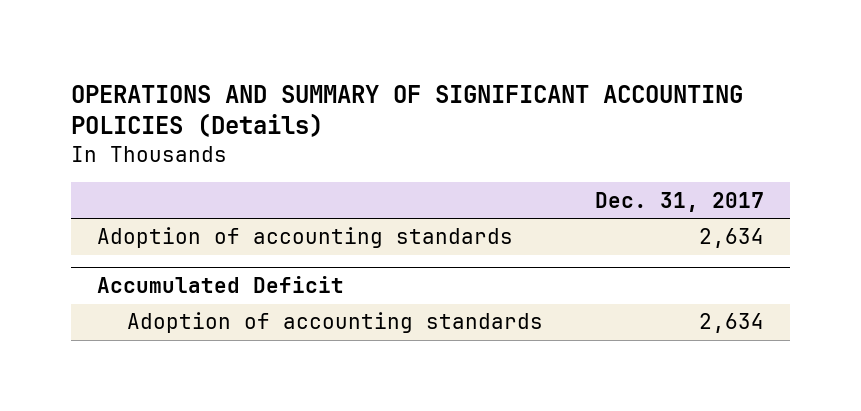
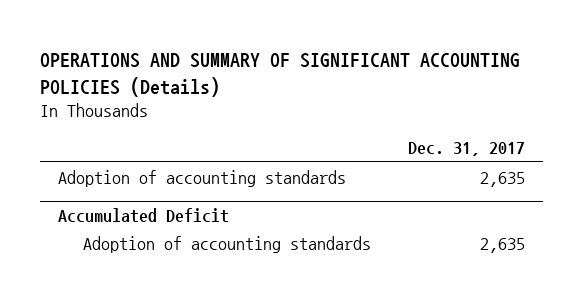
- Adoption of accounting standards | 2,634
+ Adoption of accounting standards | 2,635
@ Accumulated Deficit
- Adoption of accounting standards | 2,634
+ Adoption of accounting standards | 2,635

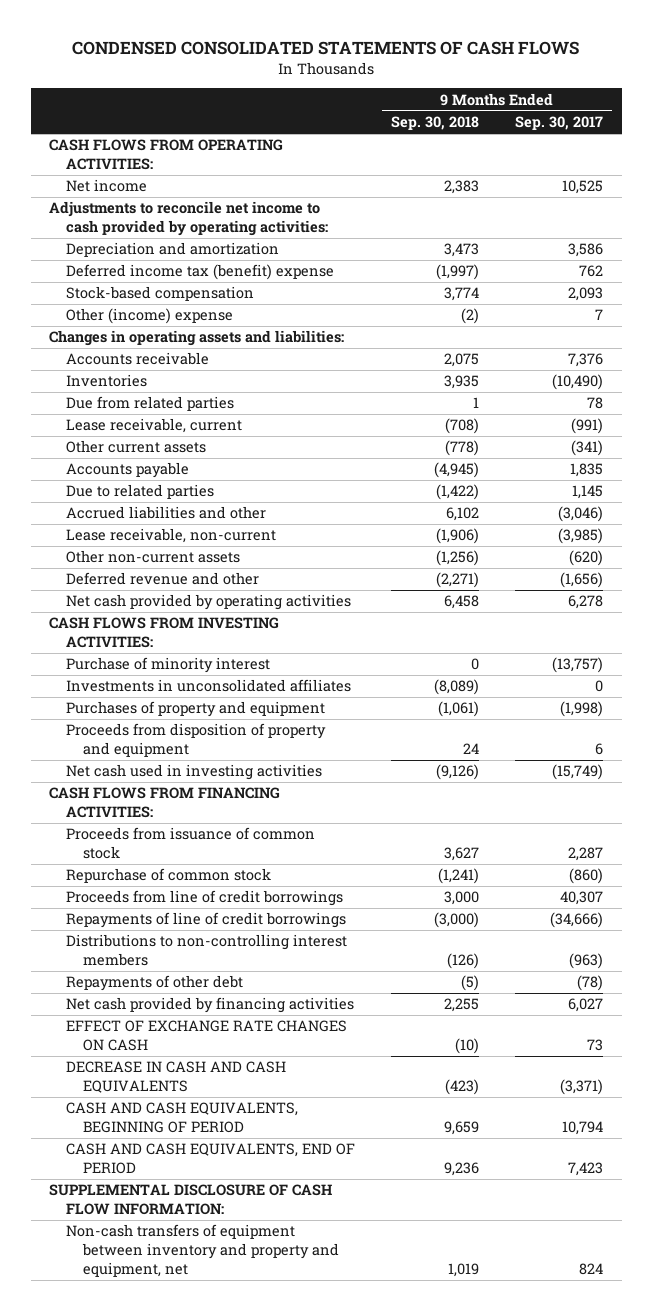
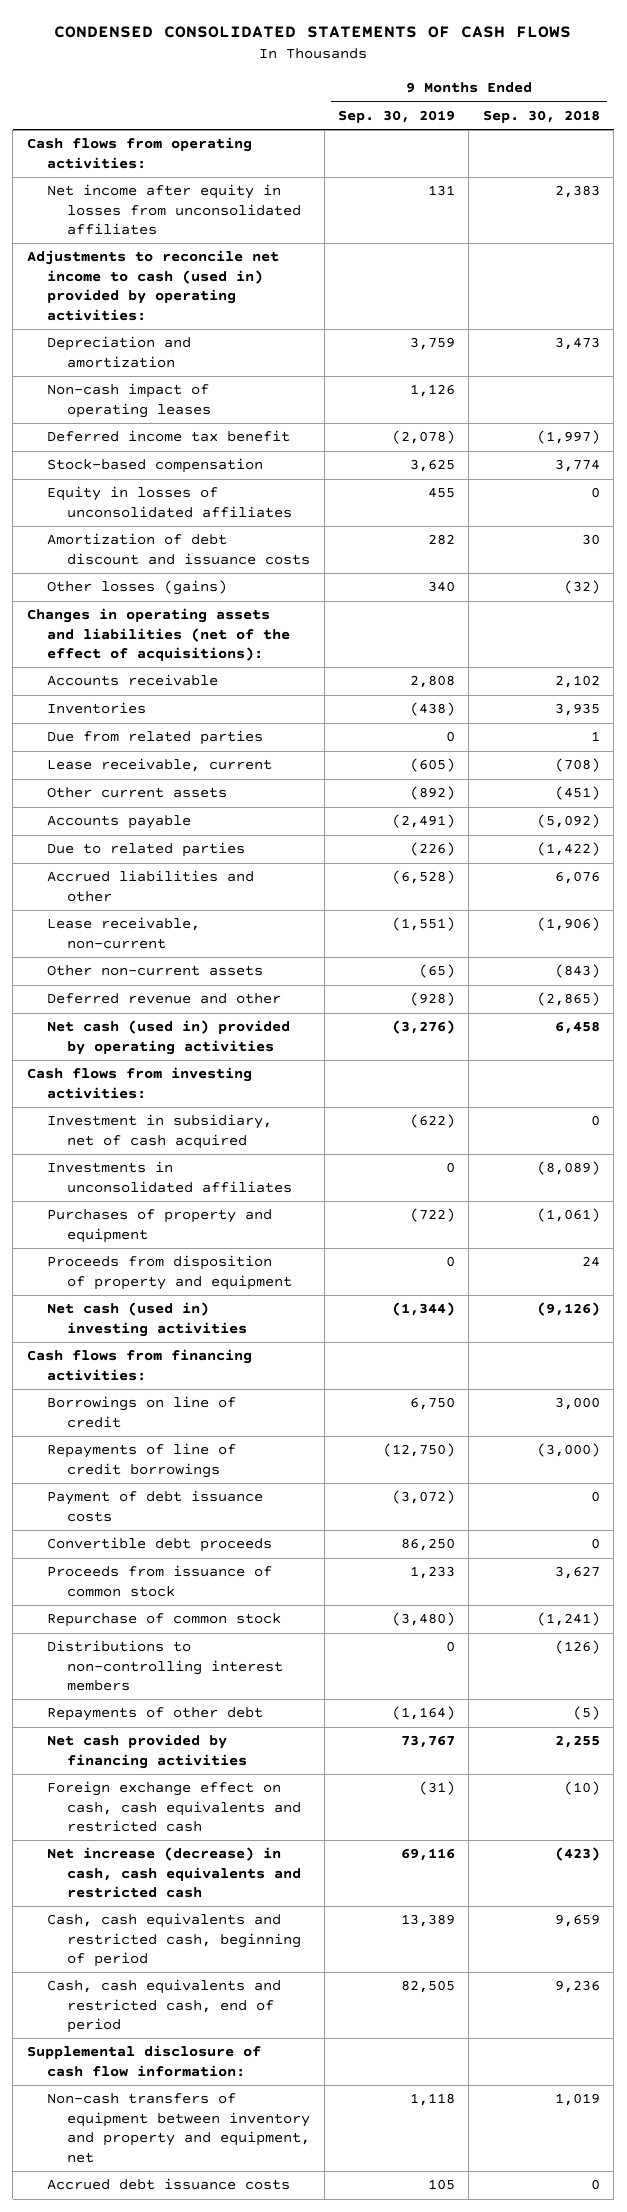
- | 9 Months Ended Sep. 30, 2018 | 9 Months Ended Sep. 30, 2017
+ | 9 Months Ended Sep. 30, 2019 | 9 Months Ended Sep. 30, 2018
- CASH FLOWS FROM OPERATING ACTIVITIES:
- Net income | 2,383 | 10,525
- Adjustments to reconcile net income to cash provided by operating activities:
+ Cash flows from operating activities:
+ Net income after equity in losses from unconsolidated affiliates | 131 | 2,383
+ Adjustments to reconcile net income to cash (used in) provided by operating activities:
- Deferred income tax (benefit) expense | (1,997) | 762
+ Non-cash impact of operating leases | 1,126 |
+ Deferred income tax benefit | (2,078) | (1,997)
- Other (income) expense | (2) | 7
- Changes in operating assets and liabilities:
- Accounts receivable | 2,075 | 7,376
+ Equity in losses of unconsolidated affiliates | 455 | 0
+ Amortization of debt discount and issuance costs | 282 | 30
+ Other losses (gains) | 340 | (32)
+ Changes in operating assets and liabilities (net of the effect of acquisitions):
+ Accounts receivable | 2,808 | 2,102
- Other current assets | (778) | (341)
- Accounts payable | (4,945) | 1,835
+ Other current assets | (892) | (451)
+ Accounts payable | (2,491) | (5,092)
- Accrued liabilities and other | 6,102 | (3,046)
+ Accrued liabilities and other | (6,528) | 6,076
- Other non-current assets | (1,256) | (620)
- Deferred revenue and other | (2,271) | (1,656)
- Net cash provided by operating activities | 6,458 | 6,278
- CASH FLOWS FROM INVESTING ACTIVITIES:
- Purchase of minority interest | 0 | (13,757)
+ Other non-current assets | (65) | (843)
+ Deferred revenue and other | (928) | (2,865)
+ Net cash (used in) provided by operating activities | (3,276) | 6,458
+ Cash flows from investing activities:
+ Investment in subsidiary, net of cash acquired | (622) | 0
- Net cash used in investing activities | (9,126) | (15,749)
- CASH FLOWS FROM FINANCING ACTIVITIES:
+ Net cash (used in) investing activities | (1,344) | (9,126)
+ Cash flows from financing activities:
+ Borrowings on line of credit | 6,750 | 3,000
moved up: Repayments of line of credit borrowings | (12,750) | (3,000)
+ Payment of debt issuance costs | (3,072) | 0
+ Convertible debt proceeds | 86,250 | 0
- Proceeds from line of credit borrowings | 3,000 | 40,307
- EFFECT OF EXCHANGE RATE CHANGES ON CASH | (10) | 73
- DECREASE IN CASH AND CASH EQUIVALENTS | (423) | (3,371)
- CASH AND CASH EQUIVALENTS, BEGINNING OF PERIOD | 9,659 | 10,794
- CASH AND CASH EQUIVALENTS, END OF PERIOD | 9,236 | 7,423
- SUPPLEMENTAL DISCLOSURE OF CASH FLOW INFORMATION:
+ Foreign exchange effect on cash, cash equivalents and restricted cash | (31) | (10)
+ Net increase (decrease) in cash, cash equivalents and restricted cash | 69,116 | (423)
+ Cash, cash equivalents and restricted cash, beginning of period | 13,389 | 9,659
+ Cash, cash equivalents and restricted cash, end of period | 82,505 | 9,236
+ Supplemental disclosure of cash flow information:
+ Accrued debt issuance costs | 105 | 0

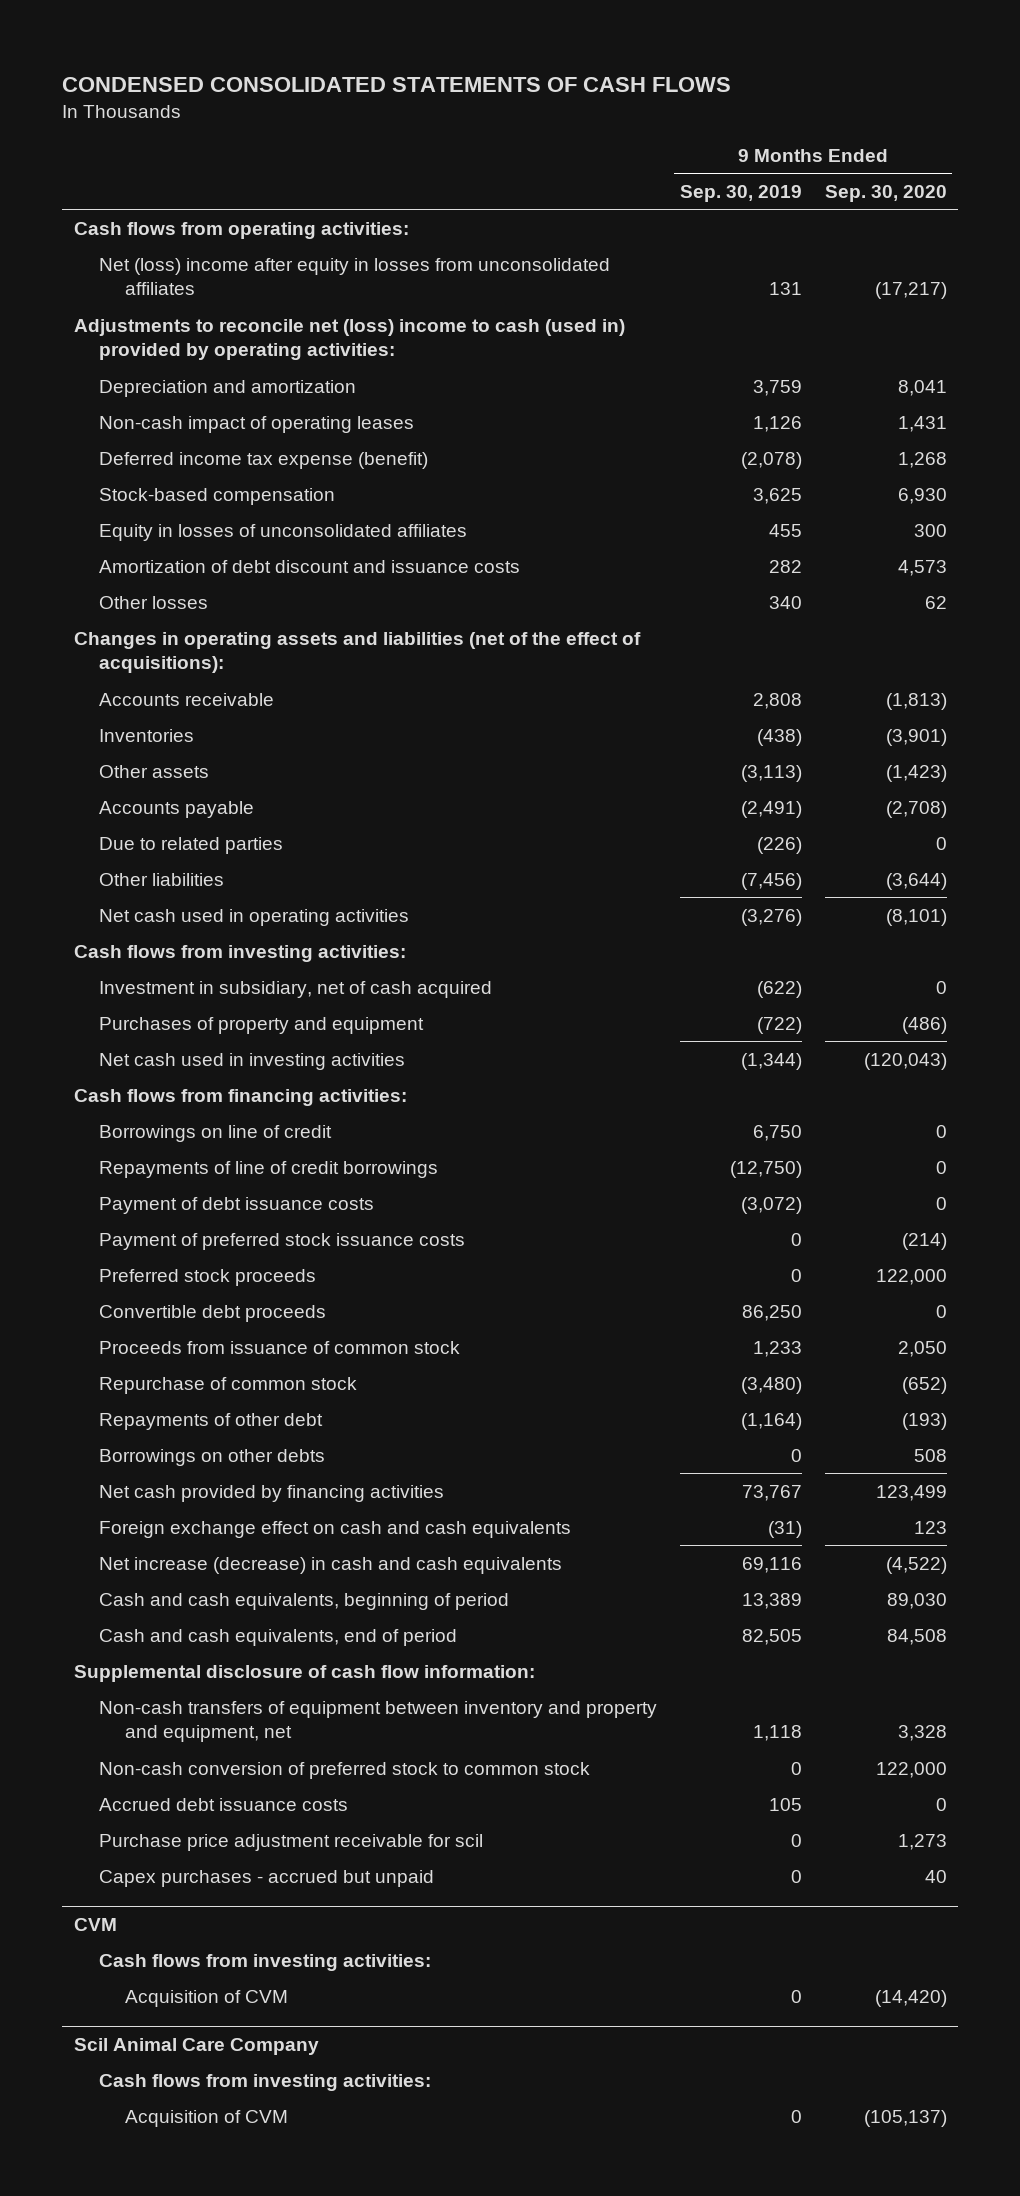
- | 9 Months Ended Sep. 30, 2019 | 9 Months Ended Sep. 30, 2018
+ | 9 Months Ended Sep. 30, 2019 | 9 Months Ended Sep. 30, 2020
- Net income after equity in losses from unconsolidated affiliates | 131 | 2,383
- Adjustments to reconcile net income to cash (used in) provided by operating activities:
+ Net (loss) income after equity in losses from unconsolidated affiliates | 131 | (17,217)
+ Adjustments to reconcile net (loss) income to cash (used in) provided by operating activities:
- Deferred income tax benefit | (2,078) | (1,997)
+ Deferred income tax expense (benefit) | (2,078) | 1,268
- Other losses (gains) | 340 | (32)
+ Other losses | 340 | 62
- Due from related parties | 0 | 1
- Lease receivable, current | (605) | (708)
- Other current assets | (892) | (451)
+ Other assets | (3,113) | (1,423)
- Accrued liabilities and other | (6,528) | 6,076
- Lease receivable, non-current | (1,551) | (1,906)
- Other non-current assets | (65) | (843)
- Deferred revenue and other | (928) | (2,865)
- Net cash (used in) provided by operating activities | (3,276) | 6,458
+ Other liabilities | (7,456) | (3,644)
+ Net cash used in operating activities | (3,276) | (8,101)
- Investments in unconsolidated affiliates | 0 | (8,089)
- Proceeds from disposition of property and equipment | 0 | 24
- Net cash (used in) investing activities | (1,344) | (9,126)
+ Net cash used in investing activities | (1,344) | (120,043)
+ Payment of preferred stock issuance costs | 0 | (214)
+ Preferred stock proceeds | 0 | 122,000
- Distributions to non-controlling interest members | 0 | (126)
+ Borrowings on other debts | 0 | 508
- Foreign exchange effect on cash, cash equivalents and restricted cash | (31) | (10)
- Net increase (decrease) in cash, cash equivalents and restricted cash | 69,116 | (423)
- Cash, cash equivalents and restricted cash, beginning of period | 13,389 | 9,659
- Cash, cash equivalents and restricted cash, end of period | 82,505 | 9,236
+ Foreign exchange effect on cash and cash equivalents | (31) | 123
+ Net increase (decrease) in cash and cash equivalents | 69,116 | (4,522)
+ Cash and cash equivalents, beginning of period | 13,389 | 89,030
+ Cash and cash equivalents, end of period | 82,505 | 84,508
+ Non-cash conversion of preferred stock to common stock | 0 | 122,000
+ Purchase price adjustment receivable for scil | 0 | 1,273
+ Capex purchases - accrued but unpaid | 0 | 40
+ CVM
+ Cash flows from investing activities:
+ Acquisition of CVM | 0 | (14,420)
+ Scil Animal Care Company
+ Cash flows from investing activities:
+ Acquisition of CVM | 0 | (105,137)

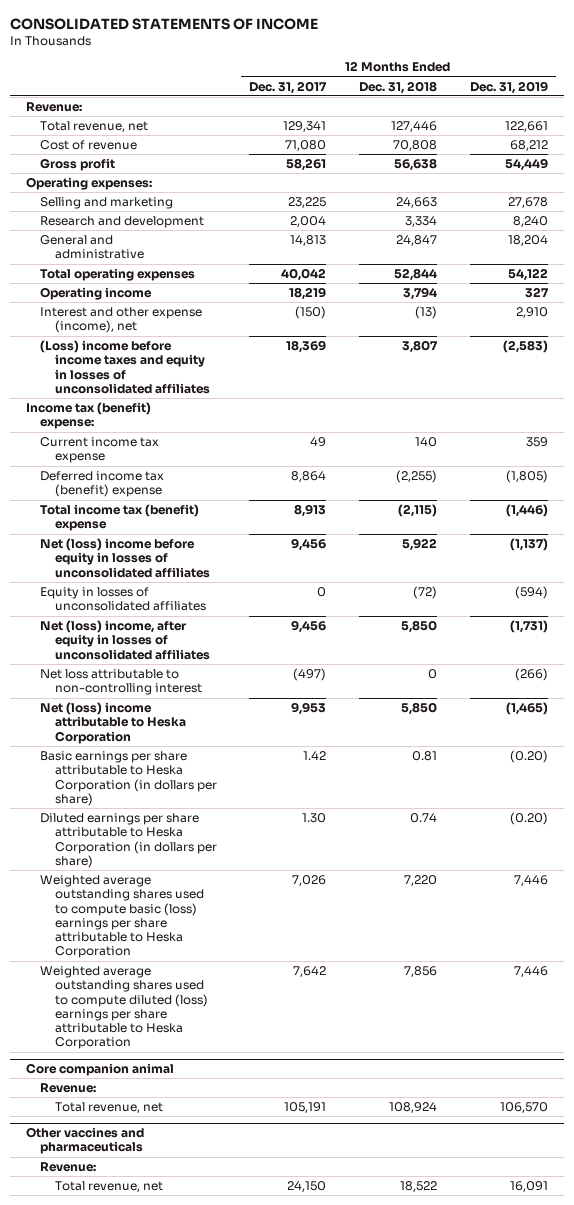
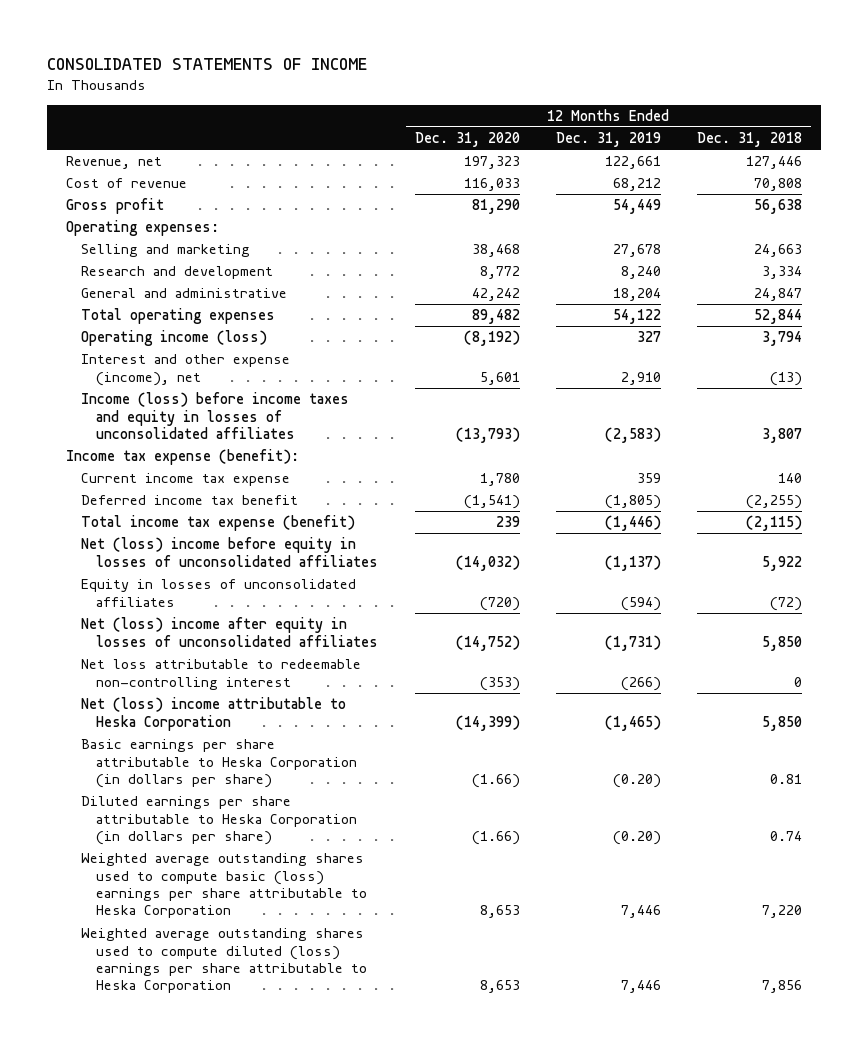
- | 12 Months Ended Dec. 31, 2017 | 12 Months Ended Dec. 31, 2018 | 12 Months Ended Dec. 31, 2019
+ | 12 Months Ended Dec. 31, 2020 | 12 Months Ended Dec. 31, 2019 | 12 Months Ended Dec. 31, 2018
- Revenue:
- Total revenue, net | 129,341 | 127,446 | 122,661
+ Revenue, net | 197,323 | 122,661 | 127,446
- Operating income | 18,219 | 3,794 | 327
+ Operating income (loss) | (8,192) | 327 | 3,794
- (Loss) income before income taxes and equity in losses of unconsolidated affiliates | 18,369 | 3,807 | (2,583)
- Income tax (benefit) expense:
+ Income (loss) before income taxes and equity in losses of unconsolidated affiliates | (13,793) | (2,583) | 3,807
+ Income tax expense (benefit):
- Deferred income tax (benefit) expense | 8,864 | (2,255) | (1,805)
- Total income tax (benefit) expense | 8,913 | (2,115) | (1,446)
+ Deferred income tax benefit | (1,541) | (1,805) | (2,255)
+ Total income tax expense (benefit) | 239 | (1,446) | (2,115)
- Net (loss) income, after equity in losses of unconsolidated affiliates | 9,456 | 5,850 | (1,731)
- Net loss attributable to non-controlling interest | (497) | 0 | (266)
+ Net (loss) income after equity in losses of unconsolidated affiliates | (14,752) | (1,731) | 5,850
+ Net loss attributable to redeemable non-controlling interest | (353) | (266) | 0
- Core companion animal
- Revenue:
- Total revenue, net | 105,191 | 108,924 | 106,570
- Other vaccines and pharmaceuticals
- Revenue:
- Total revenue, net | 24,150 | 18,522 | 16,091

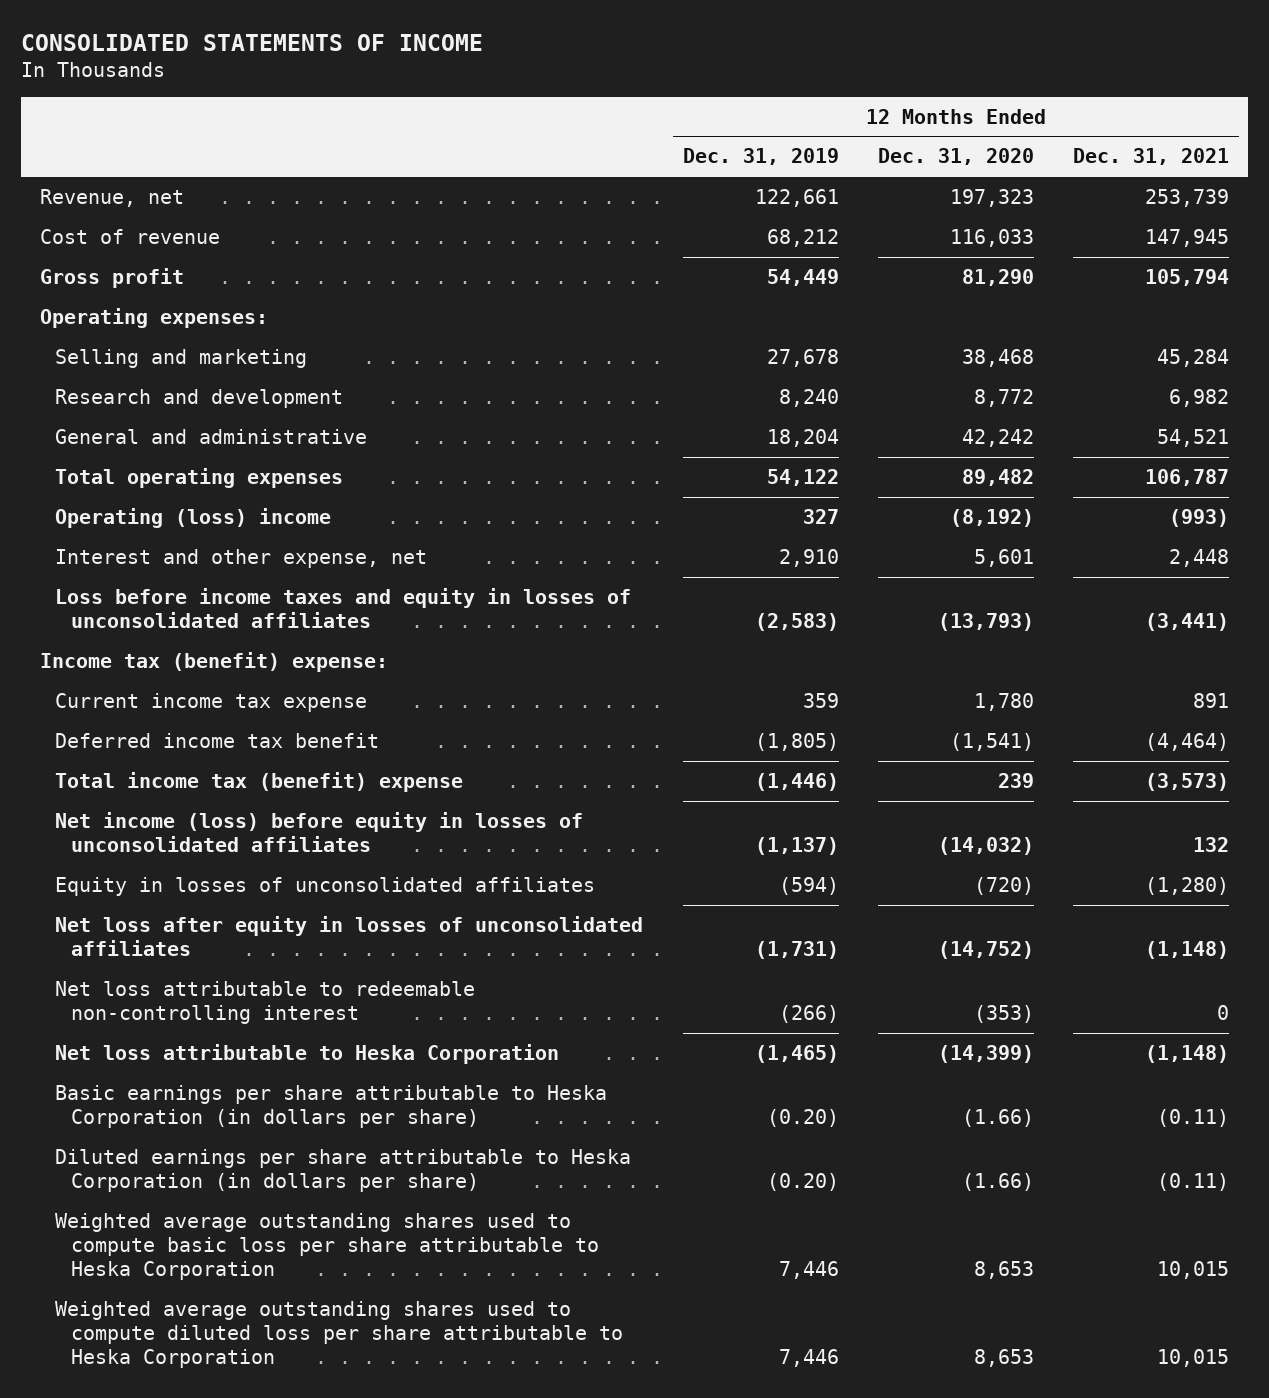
- | 12 Months Ended Dec. 31, 2020 | 12 Months Ended Dec. 31, 2019 | 12 Months Ended Dec. 31, 2018
+ | 12 Months Ended Dec. 31, 2019 | 12 Months Ended Dec. 31, 2020 | 12 Months Ended Dec. 31, 2021
- Operating income (loss) | (8,192) | 327 | 3,794
- Interest and other expense (income), net | 5,601 | 2,910 | (13)
- Income (loss) before income taxes and equity in losses of unconsolidated affiliates | (13,793) | (2,583) | 3,807
- Income tax expense (benefit):
+ Operating (loss) income | 327 | (8,192) | (993)
+ Interest and other expense, net | 2,910 | 5,601 | 2,448
+ Loss before income taxes and equity in losses of unconsolidated affiliates | (2,583) | (13,793) | (3,441)
+ Income tax (benefit) expense:
- Total income tax expense (benefit) | 239 | (1,446) | (2,115)
- Net (loss) income before equity in losses of unconsolidated affiliates | (14,032) | (1,137) | 5,922
+ Total income tax (benefit) expense | (1,446) | 239 | (3,573)
+ Net income (loss) before equity in losses of unconsolidated affiliates | (1,137) | (14,032) | 132
- Net (loss) income after equity in losses of unconsolidated affiliates | (14,752) | (1,731) | 5,850
+ Net loss after equity in losses of unconsolidated affiliates | (1,731) | (14,752) | (1,148)
- Net (loss) income attributable to Heska Corporation | (14,399) | (1,465) | 5,850
+ Net loss attributable to Heska Corporation | (1,465) | (14,399) | (1,148)
- Weighted average outstanding shares used to compute basic (loss) earnings per share attributable to Heska Corporation | 8,653 | 7,446 | 7,220
- Weighted average outstanding shares used to compute diluted (loss) earnings per share attributable to Heska Corporation | 8,653 | 7,446 | 7,856
+ Weighted average outstanding shares used to compute basic loss per share attributable to Heska Corporation | 7,446 | 8,653 | 10,015
+ Weighted average outstanding shares used to compute diluted loss per share attributable to Heska Corporation | 7,446 | 8,653 | 10,015

